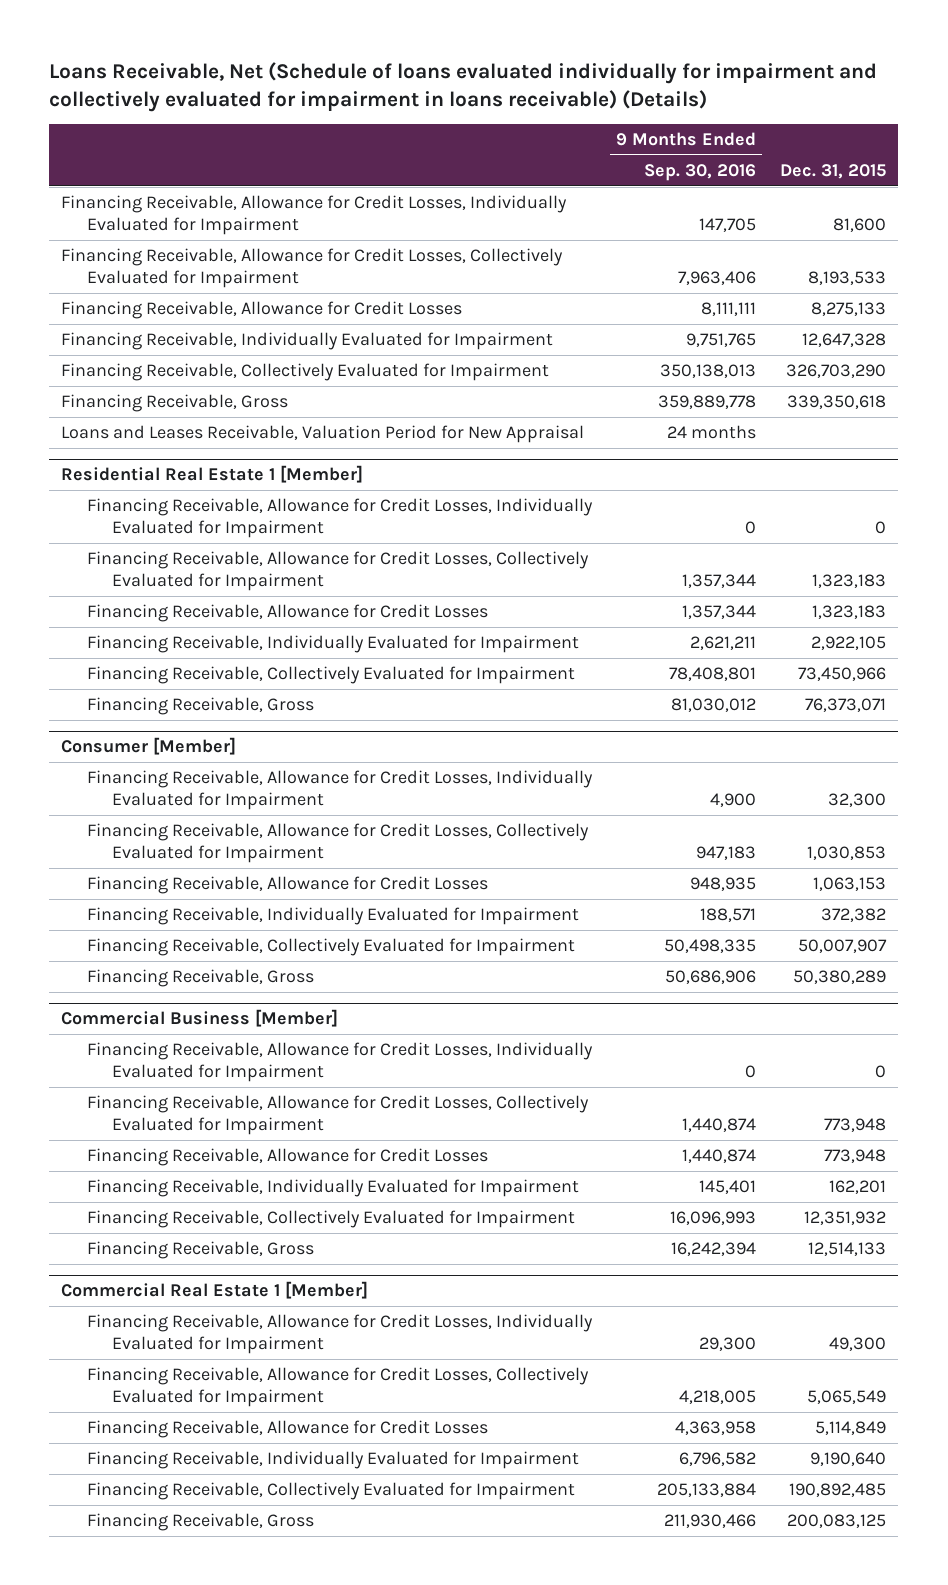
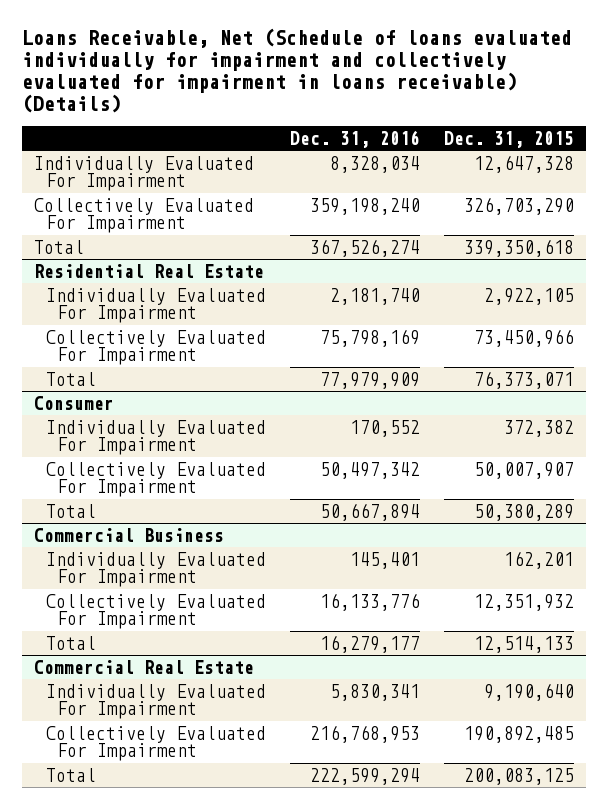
- | 9 Months Ended Sep. 30, 2016 | Dec. 31, 2015
+ | Dec. 31, 2016 | Dec. 31, 2015
- Financing Receivable, Allowance for Credit Losses, Individually Evaluated for Impairment | 147,705 | 81,600
- Financing Receivable, Allowance for Credit Losses, Collectively Evaluated for Impairment | 7,963,406 | 8,193,533
- Financing Receivable, Allowance for Credit Losses | 8,111,111 | 8,275,133
- Financing Receivable, Individually Evaluated for Impairment | 9,751,765 | 12,647,328
- Financing Receivable, Collectively Evaluated for Impairment | 350,138,013 | 326,703,290
- Financing Receivable, Gross | 359,889,778 | 339,350,618
- Loans and Leases Receivable, Valuation Period for New Appraisal | 24 months |
- Residential Real Estate 1 [Member]
- Financing Receivable, Allowance for Credit Losses, Individually Evaluated for Impairment | 0 | 0
- Financing Receivable, Allowance for Credit Losses, Collectively Evaluated for Impairment | 1,357,344 | 1,323,183
- Financing Receivable, Allowance for Credit Losses | 1,357,344 | 1,323,183
- Financing Receivable, Individually Evaluated for Impairment | 2,621,211 | 2,922,105
- Financing Receivable, Collectively Evaluated for Impairment | 78,408,801 | 73,450,966
- Financing Receivable, Gross | 81,030,012 | 76,373,071
- Consumer [Member]
- Financing Receivable, Allowance for Credit Losses, Individually Evaluated for Impairment | 4,900 | 32,300
- Financing Receivable, Allowance for Credit Losses, Collectively Evaluated for Impairment | 947,183 | 1,030,853
- Financing Receivable, Allowance for Credit Losses | 948,935 | 1,063,153
- Financing Receivable, Individually Evaluated for Impairment | 188,571 | 372,382
- Financing Receivable, Collectively Evaluated for Impairment | 50,498,335 | 50,007,907
- Financing Receivable, Gross | 50,686,906 | 50,380,289
- Commercial Business [Member]
- Financing Receivable, Allowance for Credit Losses, Individually Evaluated for Impairment | 0 | 0
- Financing Receivable, Allowance for Credit Losses, Collectively Evaluated for Impairment | 1,440,874 | 773,948
- Financing Receivable, Allowance for Credit Losses | 1,440,874 | 773,948
- Financing Receivable, Individually Evaluated for Impairment | 145,401 | 162,201
- Financing Receivable, Collectively Evaluated for Impairment | 16,096,993 | 12,351,932
- Financing Receivable, Gross | 16,242,394 | 12,514,133
- Commercial Real Estate 1 [Member]
- Financing Receivable, Allowance for Credit Losses, Individually Evaluated for Impairment | 29,300 | 49,300
- Financing Receivable, Allowance for Credit Losses, Collectively Evaluated for Impairment | 4,218,005 | 5,065,549
- Financing Receivable, Allowance for Credit Losses | 4,363,958 | 5,114,849
- Financing Receivable, Individually Evaluated for Impairment | 6,796,582 | 9,190,640
- Financing Receivable, Collectively Evaluated for Impairment | 205,133,884 | 190,892,485
- Financing Receivable, Gross | 211,930,466 | 200,083,125
+ Individually Evaluated For Impairment | 8,328,034 | 12,647,328
+ Collectively Evaluated For Impairment | 359,198,240 | 326,703,290
+ Total | 367,526,274 | 339,350,618
+ Residential Real Estate
+ Individually Evaluated For Impairment | 2,181,740 | 2,922,105
+ Collectively Evaluated For Impairment | 75,798,169 | 73,450,966
+ Total | 77,979,909 | 76,373,071
+ Consumer
+ Individually Evaluated For Impairment | 170,552 | 372,382
+ Collectively Evaluated For Impairment | 50,497,342 | 50,007,907
+ Total | 50,667,894 | 50,380,289
+ Commercial Business
+ Individually Evaluated For Impairment | 145,401 | 162,201
+ Collectively Evaluated For Impairment | 16,133,776 | 12,351,932
+ Total | 16,279,177 | 12,514,133
+ Commercial Real Estate
+ Individually Evaluated For Impairment | 5,830,341 | 9,190,640
+ Collectively Evaluated For Impairment | 216,768,953 | 190,892,485
+ Total | 222,599,294 | 200,083,125

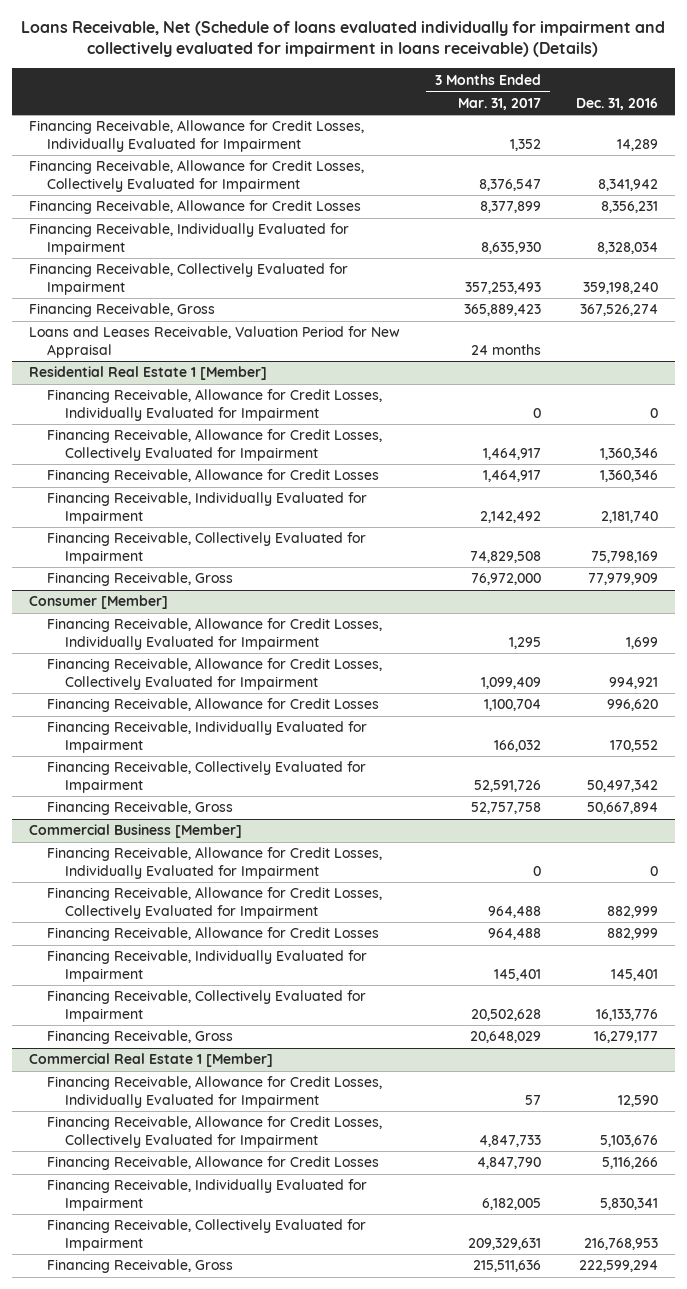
- | Dec. 31, 2016 | Dec. 31, 2015
+ | 3 Months Ended Mar. 31, 2017 | Dec. 31, 2016
- Individually Evaluated For Impairment | 8,328,034 | 12,647,328
- Collectively Evaluated For Impairment | 359,198,240 | 326,703,290
- Total | 367,526,274 | 339,350,618
- Residential Real Estate
- Individually Evaluated For Impairment | 2,181,740 | 2,922,105
- Collectively Evaluated For Impairment | 75,798,169 | 73,450,966
- Total | 77,979,909 | 76,373,071
- Consumer
- Individually Evaluated For Impairment | 170,552 | 372,382
- Collectively Evaluated For Impairment | 50,497,342 | 50,007,907
- Total | 50,667,894 | 50,380,289
- Commercial Business
- Individually Evaluated For Impairment | 145,401 | 162,201
- Collectively Evaluated For Impairment | 16,133,776 | 12,351,932
- Total | 16,279,177 | 12,514,133
- Commercial Real Estate
- Individually Evaluated For Impairment | 5,830,341 | 9,190,640
- Collectively Evaluated For Impairment | 216,768,953 | 190,892,485
- Total | 222,599,294 | 200,083,125
+ Financing Receivable, Allowance for Credit Losses, Individually Evaluated for Impairment | 1,352 | 14,289
+ Financing Receivable, Allowance for Credit Losses, Collectively Evaluated for Impairment | 8,376,547 | 8,341,942
+ Financing Receivable, Allowance for Credit Losses | 8,377,899 | 8,356,231
+ Financing Receivable, Individually Evaluated for Impairment | 8,635,930 | 8,328,034
+ Financing Receivable, Collectively Evaluated for Impairment | 357,253,493 | 359,198,240
+ Financing Receivable, Gross | 365,889,423 | 367,526,274
+ Loans and Leases Receivable, Valuation Period for New Appraisal | 24 months |
+ Residential Real Estate 1 [Member]
+ Financing Receivable, Allowance for Credit Losses, Individually Evaluated for Impairment | 0 | 0
+ Financing Receivable, Allowance for Credit Losses, Collectively Evaluated for Impairment | 1,464,917 | 1,360,346
+ Financing Receivable, Allowance for Credit Losses | 1,464,917 | 1,360,346
+ Financing Receivable, Individually Evaluated for Impairment | 2,142,492 | 2,181,740
+ Financing Receivable, Collectively Evaluated for Impairment | 74,829,508 | 75,798,169
+ Financing Receivable, Gross | 76,972,000 | 77,979,909
+ Consumer [Member]
+ Financing Receivable, Allowance for Credit Losses, Individually Evaluated for Impairment | 1,295 | 1,699
+ Financing Receivable, Allowance for Credit Losses, Collectively Evaluated for Impairment | 1,099,409 | 994,921
+ Financing Receivable, Allowance for Credit Losses | 1,100,704 | 996,620
+ Financing Receivable, Individually Evaluated for Impairment | 166,032 | 170,552
+ Financing Receivable, Collectively Evaluated for Impairment | 52,591,726 | 50,497,342
+ Financing Receivable, Gross | 52,757,758 | 50,667,894
+ Commercial Business [Member]
+ Financing Receivable, Allowance for Credit Losses, Individually Evaluated for Impairment | 0 | 0
+ Financing Receivable, Allowance for Credit Losses, Collectively Evaluated for Impairment | 964,488 | 882,999
+ Financing Receivable, Allowance for Credit Losses | 964,488 | 882,999
+ Financing Receivable, Individually Evaluated for Impairment | 145,401 | 145,401
+ Financing Receivable, Collectively Evaluated for Impairment | 20,502,628 | 16,133,776
+ Financing Receivable, Gross | 20,648,029 | 16,279,177
+ Commercial Real Estate 1 [Member]
+ Financing Receivable, Allowance for Credit Losses, Individually Evaluated for Impairment | 57 | 12,590
+ Financing Receivable, Allowance for Credit Losses, Collectively Evaluated for Impairment | 4,847,733 | 5,103,676
+ Financing Receivable, Allowance for Credit Losses | 4,847,790 | 5,116,266
+ Financing Receivable, Individually Evaluated for Impairment | 6,182,005 | 5,830,341
+ Financing Receivable, Collectively Evaluated for Impairment | 209,329,631 | 216,768,953
+ Financing Receivable, Gross | 215,511,636 | 222,599,294

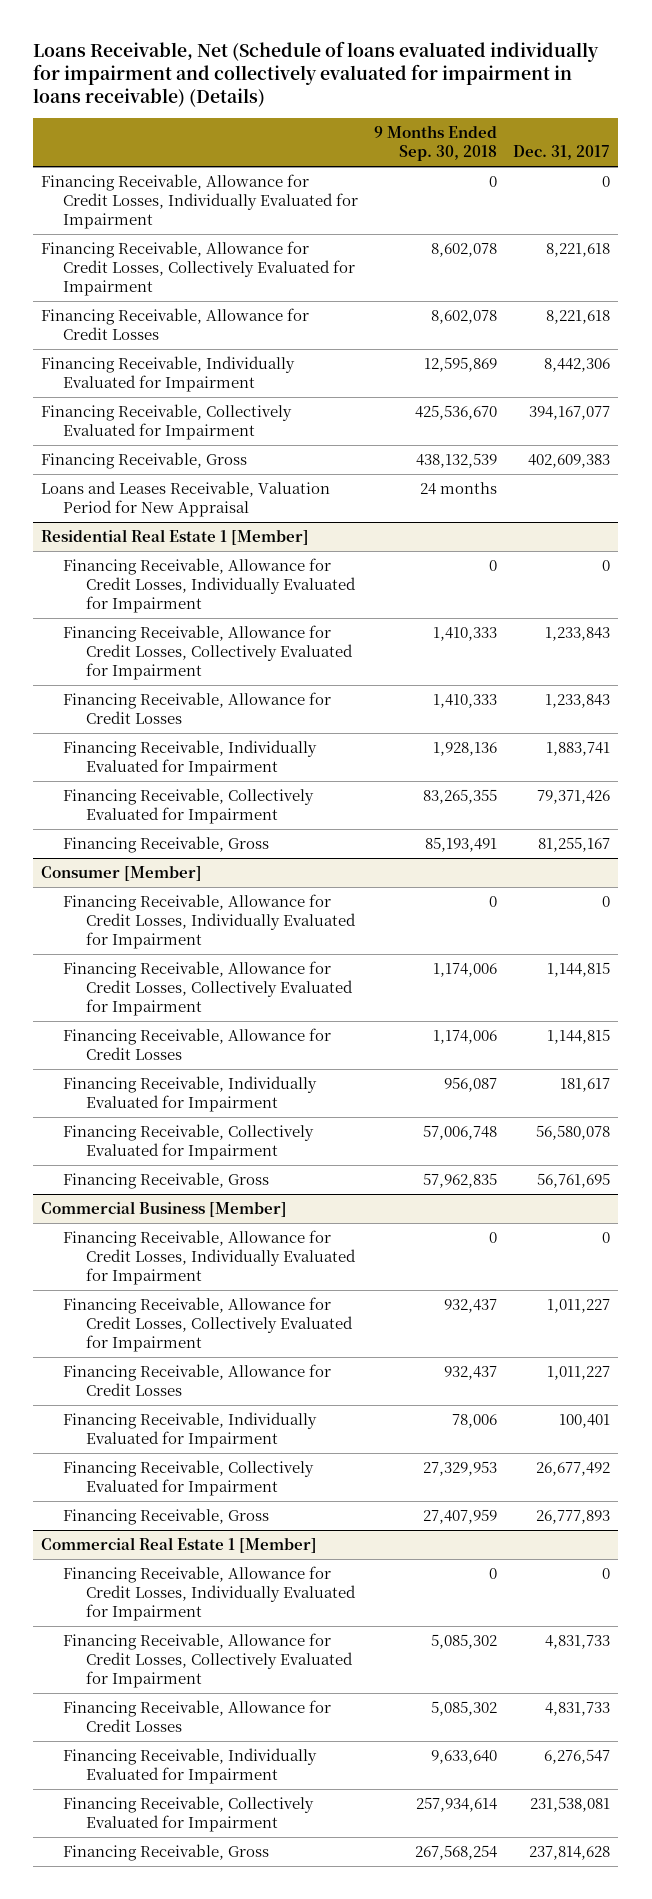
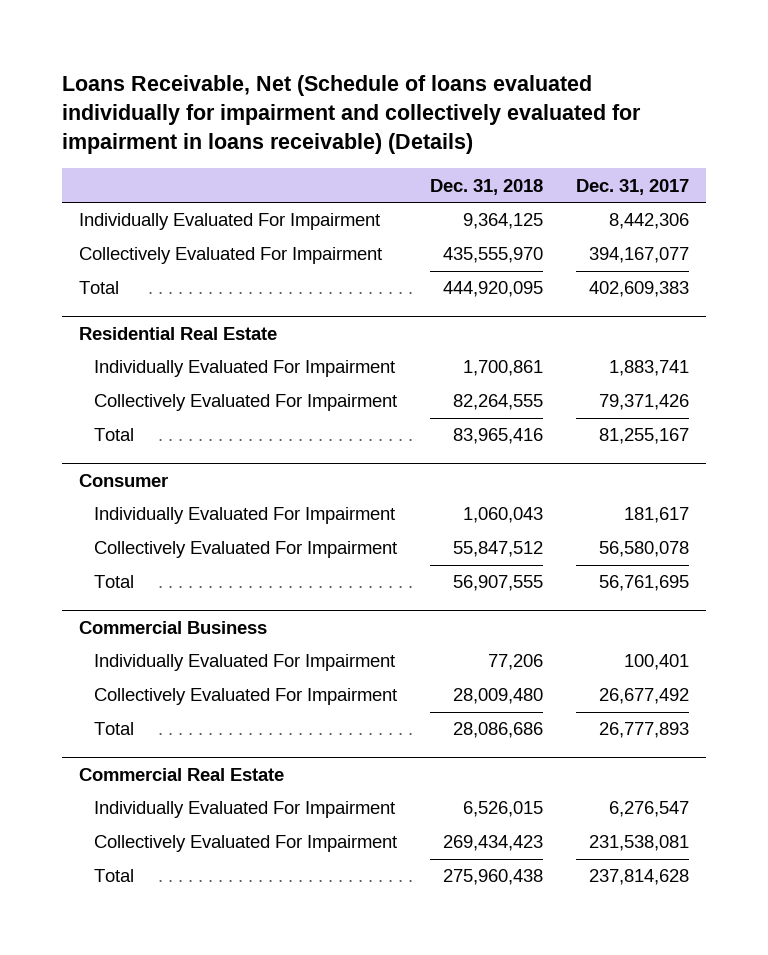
- | 9 Months Ended Sep. 30, 2018 | Dec. 31, 2017
+ | Dec. 31, 2018 | Dec. 31, 2017
- Financing Receivable, Allowance for Credit Losses, Individually Evaluated for Impairment | 0 | 0
- Financing Receivable, Allowance for Credit Losses, Collectively Evaluated for Impairment | 8,602,078 | 8,221,618
- Financing Receivable, Allowance for Credit Losses | 8,602,078 | 8,221,618
- Financing Receivable, Individually Evaluated for Impairment | 12,595,869 | 8,442,306
- Financing Receivable, Collectively Evaluated for Impairment | 425,536,670 | 394,167,077
- Financing Receivable, Gross | 438,132,539 | 402,609,383
- Loans and Leases Receivable, Valuation Period for New Appraisal | 24 months |
- Residential Real Estate 1 [Member]
- Financing Receivable, Allowance for Credit Losses, Individually Evaluated for Impairment | 0 | 0
- Financing Receivable, Allowance for Credit Losses, Collectively Evaluated for Impairment | 1,410,333 | 1,233,843
- Financing Receivable, Allowance for Credit Losses | 1,410,333 | 1,233,843
- Financing Receivable, Individually Evaluated for Impairment | 1,928,136 | 1,883,741
- Financing Receivable, Collectively Evaluated for Impairment | 83,265,355 | 79,371,426
- Financing Receivable, Gross | 85,193,491 | 81,255,167
- Consumer [Member]
- Financing Receivable, Allowance for Credit Losses, Individually Evaluated for Impairment | 0 | 0
- Financing Receivable, Allowance for Credit Losses, Collectively Evaluated for Impairment | 1,174,006 | 1,144,815
- Financing Receivable, Allowance for Credit Losses | 1,174,006 | 1,144,815
- Financing Receivable, Individually Evaluated for Impairment | 956,087 | 181,617
- Financing Receivable, Collectively Evaluated for Impairment | 57,006,748 | 56,580,078
- Financing Receivable, Gross | 57,962,835 | 56,761,695
- Commercial Business [Member]
- Financing Receivable, Allowance for Credit Losses, Individually Evaluated for Impairment | 0 | 0
- Financing Receivable, Allowance for Credit Losses, Collectively Evaluated for Impairment | 932,437 | 1,011,227
- Financing Receivable, Allowance for Credit Losses | 932,437 | 1,011,227
- Financing Receivable, Individually Evaluated for Impairment | 78,006 | 100,401
- Financing Receivable, Collectively Evaluated for Impairment | 27,329,953 | 26,677,492
- Financing Receivable, Gross | 27,407,959 | 26,777,893
- Commercial Real Estate 1 [Member]
- Financing Receivable, Allowance for Credit Losses, Individually Evaluated for Impairment | 0 | 0
- Financing Receivable, Allowance for Credit Losses, Collectively Evaluated for Impairment | 5,085,302 | 4,831,733
- Financing Receivable, Allowance for Credit Losses | 5,085,302 | 4,831,733
- Financing Receivable, Individually Evaluated for Impairment | 9,633,640 | 6,276,547
- Financing Receivable, Collectively Evaluated for Impairment | 257,934,614 | 231,538,081
- Financing Receivable, Gross | 267,568,254 | 237,814,628
+ Individually Evaluated For Impairment | 9,364,125 | 8,442,306
+ Collectively Evaluated For Impairment | 435,555,970 | 394,167,077
+ Total | 444,920,095 | 402,609,383
+ Residential Real Estate
+ Individually Evaluated For Impairment | 1,700,861 | 1,883,741
+ Collectively Evaluated For Impairment | 82,264,555 | 79,371,426
+ Total | 83,965,416 | 81,255,167
+ Consumer
+ Individually Evaluated For Impairment | 1,060,043 | 181,617
+ Collectively Evaluated For Impairment | 55,847,512 | 56,580,078
+ Total | 56,907,555 | 56,761,695
+ Commercial Business
+ Individually Evaluated For Impairment | 77,206 | 100,401
+ Collectively Evaluated For Impairment | 28,009,480 | 26,677,492
+ Total | 28,086,686 | 26,777,893
+ Commercial Real Estate
+ Individually Evaluated For Impairment | 6,526,015 | 6,276,547
+ Collectively Evaluated For Impairment | 269,434,423 | 231,538,081
+ Total | 275,960,438 | 237,814,628

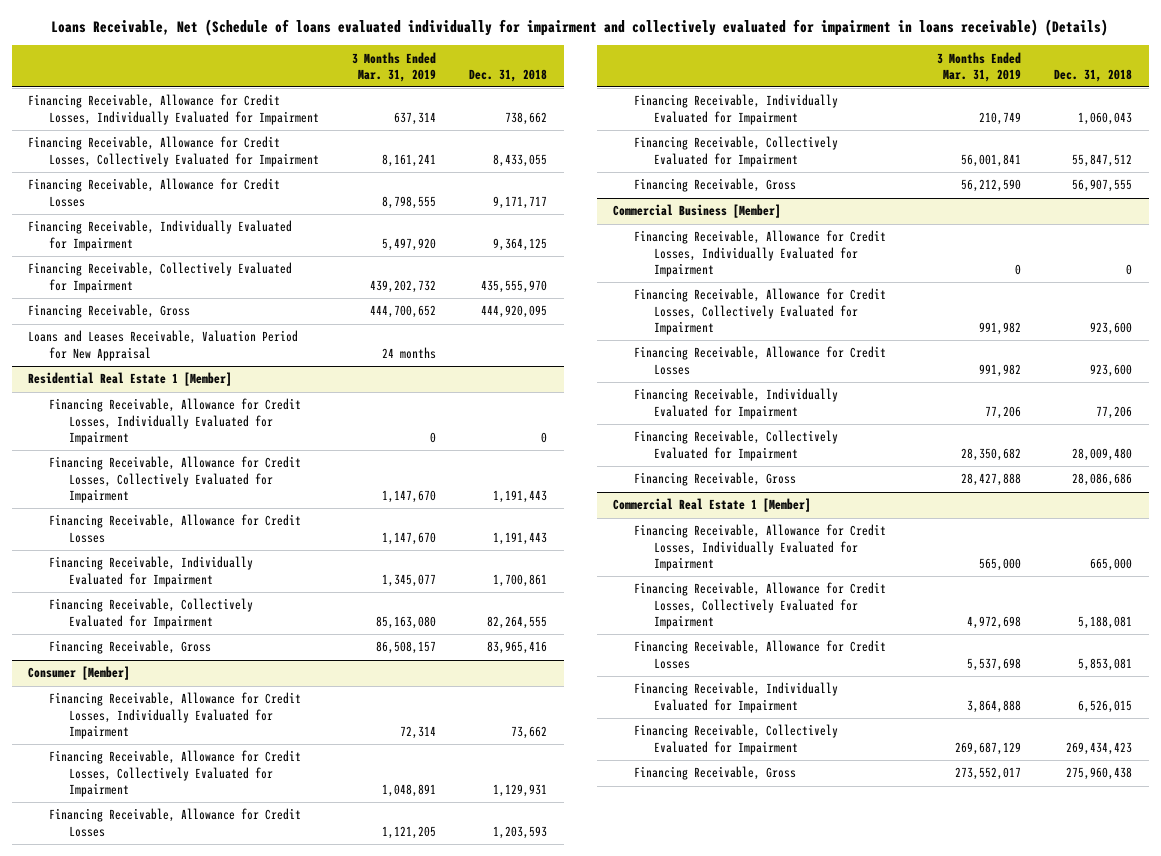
- | Dec. 31, 2018 | Dec. 31, 2017
+ | 3 Months Ended Mar. 31, 2019 | Dec. 31, 2018
- Individually Evaluated For Impairment | 9,364,125 | 8,442,306
- Collectively Evaluated For Impairment | 435,555,970 | 394,167,077
- Total | 444,920,095 | 402,609,383
- Residential Real Estate
- Individually Evaluated For Impairment | 1,700,861 | 1,883,741
- Collectively Evaluated For Impairment | 82,264,555 | 79,371,426
- Total | 83,965,416 | 81,255,167
- Consumer
- Individually Evaluated For Impairment | 1,060,043 | 181,617
- Collectively Evaluated For Impairment | 55,847,512 | 56,580,078
- Total | 56,907,555 | 56,761,695
- Commercial Business
- Individually Evaluated For Impairment | 77,206 | 100,401
- Collectively Evaluated For Impairment | 28,009,480 | 26,677,492
- Total | 28,086,686 | 26,777,893
- Commercial Real Estate
- Individually Evaluated For Impairment | 6,526,015 | 6,276,547
- Collectively Evaluated For Impairment | 269,434,423 | 231,538,081
- Total | 275,960,438 | 237,814,628
+ Financing Receivable, Allowance for Credit Losses, Individually Evaluated for Impairment | 637,314 | 738,662
+ Financing Receivable, Allowance for Credit Losses, Collectively Evaluated for Impairment | 8,161,241 | 8,433,055
+ Financing Receivable, Allowance for Credit Losses | 8,798,555 | 9,171,717
+ Financing Receivable, Individually Evaluated for Impairment | 5,497,920 | 9,364,125
+ Financing Receivable, Collectively Evaluated for Impairment | 439,202,732 | 435,555,970
+ Financing Receivable, Gross | 444,700,652 | 444,920,095
+ Loans and Leases Receivable, Valuation Period for New Appraisal | 24 months |
+ Residential Real Estate 1 [Member]
+ Financing Receivable, Allowance for Credit Losses, Individually Evaluated for Impairment | 0 | 0
+ Financing Receivable, Allowance for Credit Losses, Collectively Evaluated for Impairment | 1,147,670 | 1,191,443
+ Financing Receivable, Allowance for Credit Losses | 1,147,670 | 1,191,443
+ Financing Receivable, Individually Evaluated for Impairment | 1,345,077 | 1,700,861
+ Financing Receivable, Collectively Evaluated for Impairment | 85,163,080 | 82,264,555
+ Financing Receivable, Gross | 86,508,157 | 83,965,416
+ Consumer [Member]
+ Financing Receivable, Allowance for Credit Losses, Individually Evaluated for Impairment | 72,314 | 73,662
+ Financing Receivable, Allowance for Credit Losses, Collectively Evaluated for Impairment | 1,048,891 | 1,129,931
+ Financing Receivable, Allowance for Credit Losses | 1,121,205 | 1,203,593
+ Financing Receivable, Individually Evaluated for Impairment | 210,749 | 1,060,043
+ Financing Receivable, Collectively Evaluated for Impairment | 56,001,841 | 55,847,512
+ Financing Receivable, Gross | 56,212,590 | 56,907,555
+ Commercial Business [Member]
+ Financing Receivable, Allowance for Credit Losses, Individually Evaluated for Impairment | 0 | 0
+ Financing Receivable, Allowance for Credit Losses, Collectively Evaluated for Impairment | 991,982 | 923,600
+ Financing Receivable, Allowance for Credit Losses | 991,982 | 923,600
+ Financing Receivable, Individually Evaluated for Impairment | 77,206 | 77,206
+ Financing Receivable, Collectively Evaluated for Impairment | 28,350,682 | 28,009,480
+ Financing Receivable, Gross | 28,427,888 | 28,086,686
+ Commercial Real Estate 1 [Member]
+ Financing Receivable, Allowance for Credit Losses, Individually Evaluated for Impairment | 565,000 | 665,000
+ Financing Receivable, Allowance for Credit Losses, Collectively Evaluated for Impairment | 4,972,698 | 5,188,081
+ Financing Receivable, Allowance for Credit Losses | 5,537,698 | 5,853,081
+ Financing Receivable, Individually Evaluated for Impairment | 3,864,888 | 6,526,015
+ Financing Receivable, Collectively Evaluated for Impairment | 269,687,129 | 269,434,423
+ Financing Receivable, Gross | 273,552,017 | 275,960,438

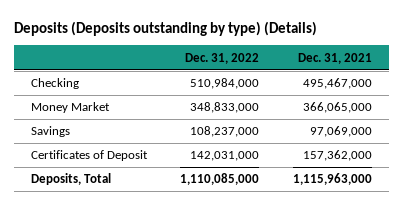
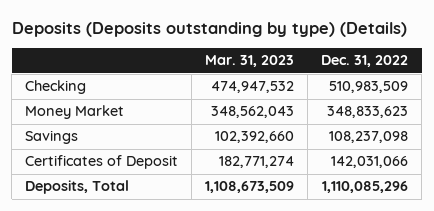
- | Dec. 31, 2022 | Dec. 31, 2021
+ | Mar. 31, 2023 | Dec. 31, 2022
- Checking | 510,984,000 | 495,467,000
- Money Market | 348,833,000 | 366,065,000
- Savings | 108,237,000 | 97,069,000
- Certificates of Deposit | 142,031,000 | 157,362,000
- Deposits, Total | 1,110,085,000 | 1,115,963,000
+ Checking | 474,947,532 | 510,983,509
+ Money Market | 348,562,043 | 348,833,623
+ Savings | 102,392,660 | 108,237,098
+ Certificates of Deposit | 182,771,274 | 142,031,066
+ Deposits, Total | 1,108,673,509 | 1,110,085,296

